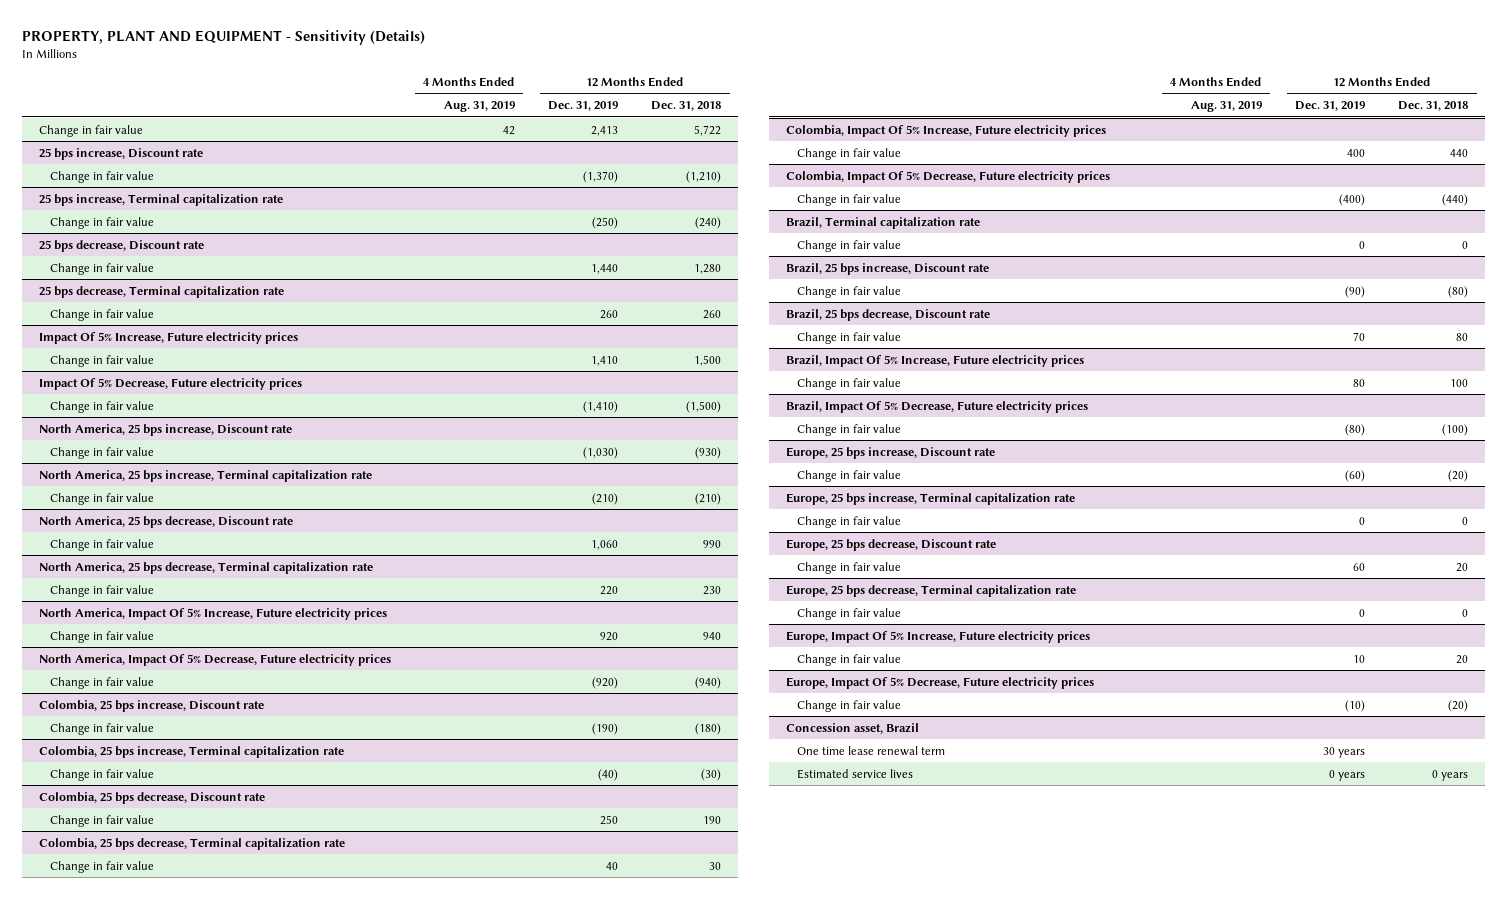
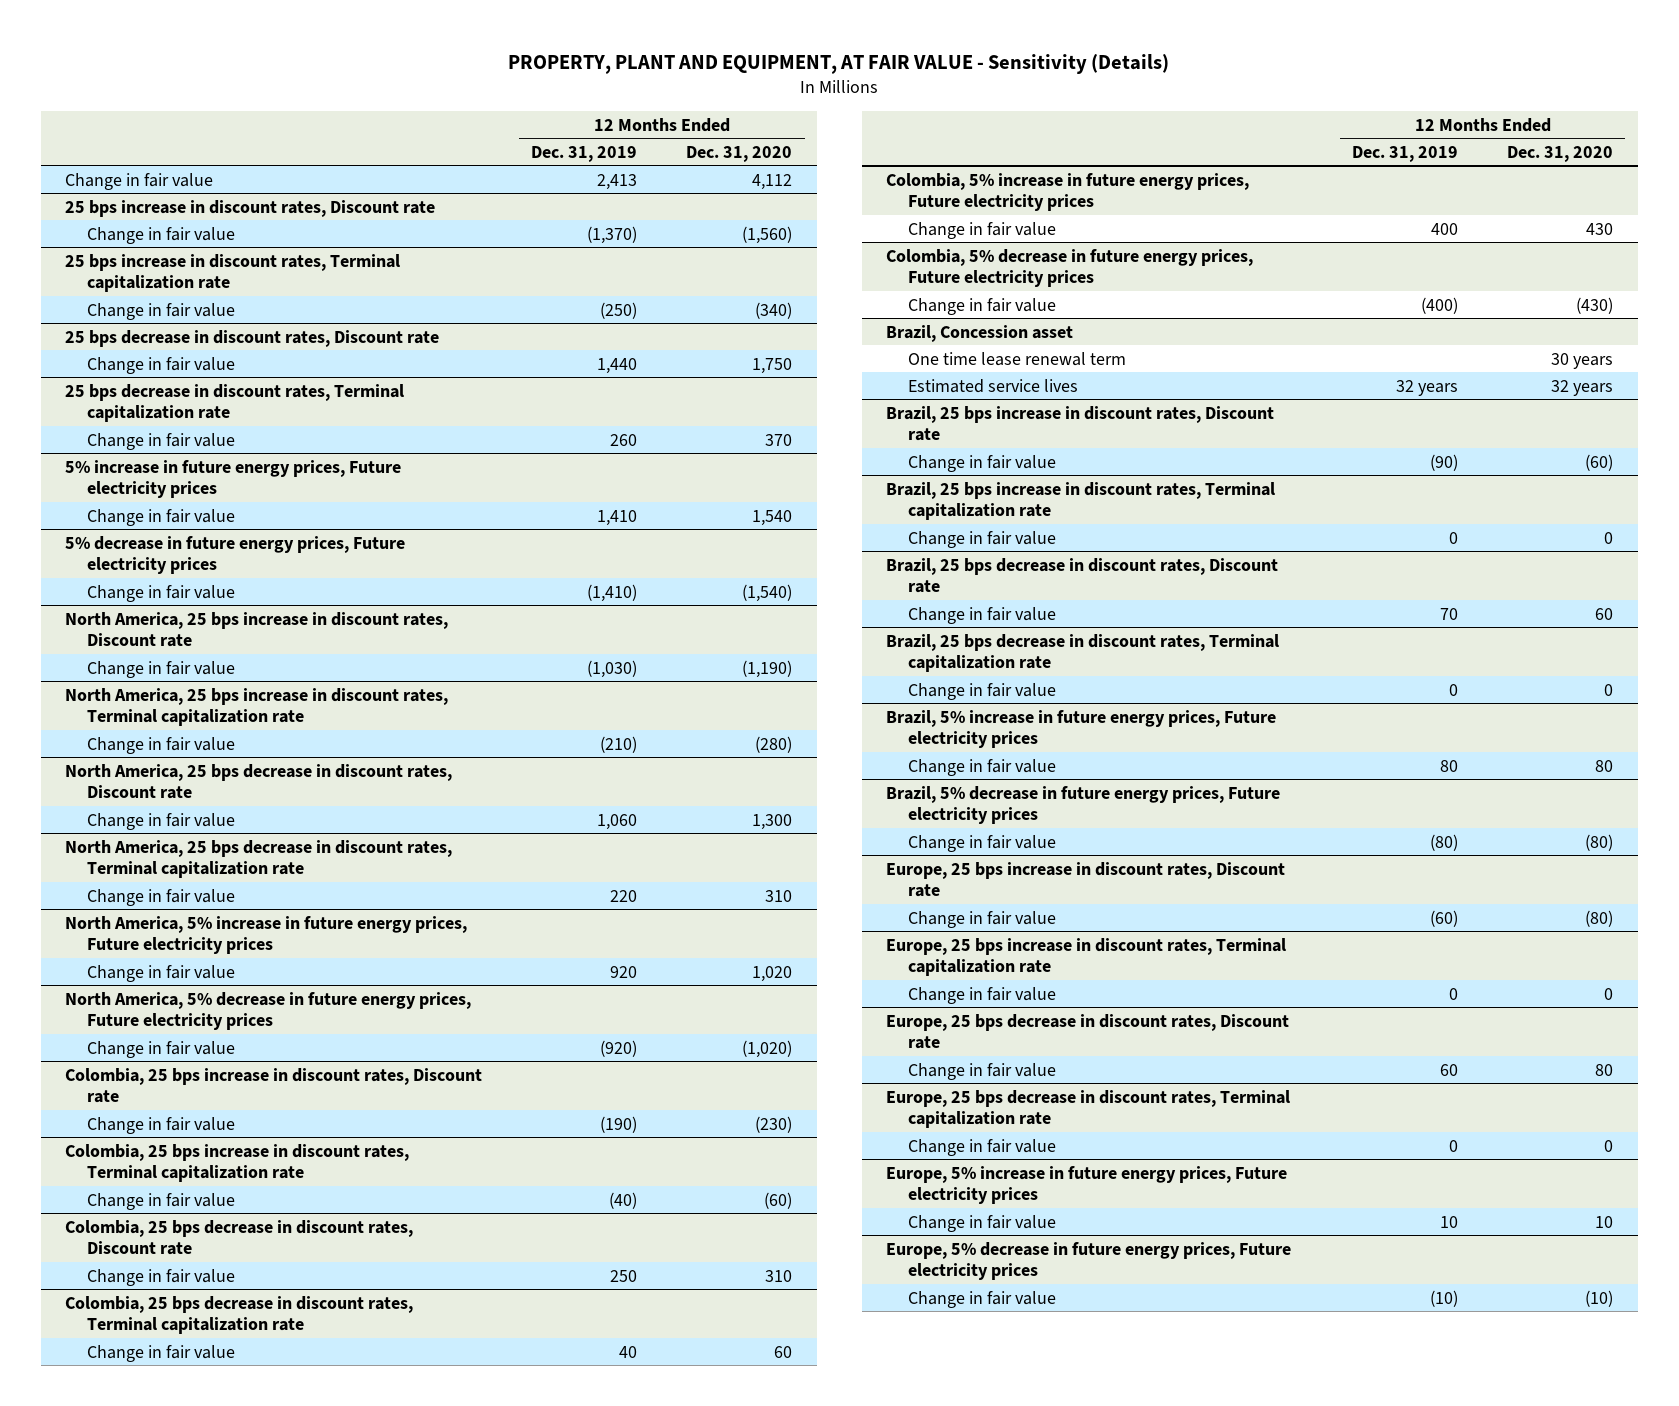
- PROPERTY, PLANT AND EQUIPMENT - Sensitivity (Details)
+ PROPERTY, PLANT AND EQUIPMENT, AT FAIR VALUE - Sensitivity (Details)
- | 4 Months Ended Aug. 31, 2019 | 12 Months Ended Dec. 31, 2019 | 12 Months Ended Dec. 31, 2018
+ | 12 Months Ended Dec. 31, 2019 | 12 Months Ended Dec. 31, 2020
- 25 bps increase, Discount rate
+ 25 bps increase in discount rates, Discount rate
- 25 bps increase, Terminal capitalization rate
+ 25 bps increase in discount rates, Terminal capitalization rate
- 25 bps decrease, Discount rate
+ 25 bps decrease in discount rates, Discount rate
- 25 bps decrease, Terminal capitalization rate
+ 25 bps decrease in discount rates, Terminal capitalization rate
- Impact Of 5% Increase, Future electricity prices
+ 5% increase in future energy prices, Future electricity prices
- Impact Of 5% Decrease, Future electricity prices
+ 5% decrease in future energy prices, Future electricity prices
- North America, 25 bps increase, Discount rate
+ North America, 25 bps increase in discount rates, Discount rate
- North America, 25 bps increase, Terminal capitalization rate
+ North America, 25 bps increase in discount rates, Terminal capitalization rate
- North America, 25 bps decrease, Discount rate
+ North America, 25 bps decrease in discount rates, Discount rate
- North America, 25 bps decrease, Terminal capitalization rate
+ North America, 25 bps decrease in discount rates, Terminal capitalization rate
- North America, Impact Of 5% Increase, Future electricity prices
+ North America, 5% increase in future energy prices, Future electricity prices
- North America, Impact Of 5% Decrease, Future electricity prices
+ North America, 5% decrease in future energy prices, Future electricity prices
- Colombia, 25 bps increase, Discount rate
+ Colombia, 25 bps increase in discount rates, Discount rate
- Colombia, 25 bps increase, Terminal capitalization rate
+ Colombia, 25 bps increase in discount rates, Terminal capitalization rate
- Colombia, 25 bps decrease, Discount rate
+ Colombia, 25 bps decrease in discount rates, Discount rate
- Colombia, 25 bps decrease, Terminal capitalization rate
+ Colombia, 25 bps decrease in discount rates, Terminal capitalization rate
- Colombia, Impact Of 5% Increase, Future electricity prices
+ Colombia, 5% increase in future energy prices, Future electricity prices
- Colombia, Impact Of 5% Decrease, Future electricity prices
+ Colombia, 5% decrease in future energy prices, Future electricity prices
- Brazil, Terminal capitalization rate
- Change in fair value | | 0 | 0
- Brazil, 25 bps increase, Discount rate
+ Brazil, Concession asset
+ One time lease renewal term | | 30 years
+ Estimated service lives | 32 years | 32 years
+ Brazil, 25 bps increase in discount rates, Discount rate
- Brazil, 25 bps decrease, Discount rate
+ Brazil, 25 bps increase in discount rates, Terminal capitalization rate
+ Change in fair value | 0 | 0
+ Brazil, 25 bps decrease in discount rates, Discount rate
- Brazil, Impact Of 5% Increase, Future electricity prices
+ Brazil, 25 bps decrease in discount rates, Terminal capitalization rate
+ Change in fair value | 0 | 0
+ Brazil, 5% increase in future energy prices, Future electricity prices
- Brazil, Impact Of 5% Decrease, Future electricity prices
+ Brazil, 5% decrease in future energy prices, Future electricity prices
- Europe, 25 bps increase, Discount rate
+ Europe, 25 bps increase in discount rates, Discount rate
- Europe, 25 bps increase, Terminal capitalization rate
+ Europe, 25 bps increase in discount rates, Terminal capitalization rate
- Europe, 25 bps decrease, Discount rate
+ Europe, 25 bps decrease in discount rates, Discount rate
- Europe, 25 bps decrease, Terminal capitalization rate
+ Europe, 25 bps decrease in discount rates, Terminal capitalization rate
- Europe, Impact Of 5% Increase, Future electricity prices
+ Europe, 5% increase in future energy prices, Future electricity prices
- Europe, Impact Of 5% Decrease, Future electricity prices
+ Europe, 5% decrease in future energy prices, Future electricity prices
- Concession asset, Brazil
- One time lease renewal term | | 30 years |
- Estimated service lives | | 0 years | 0 years

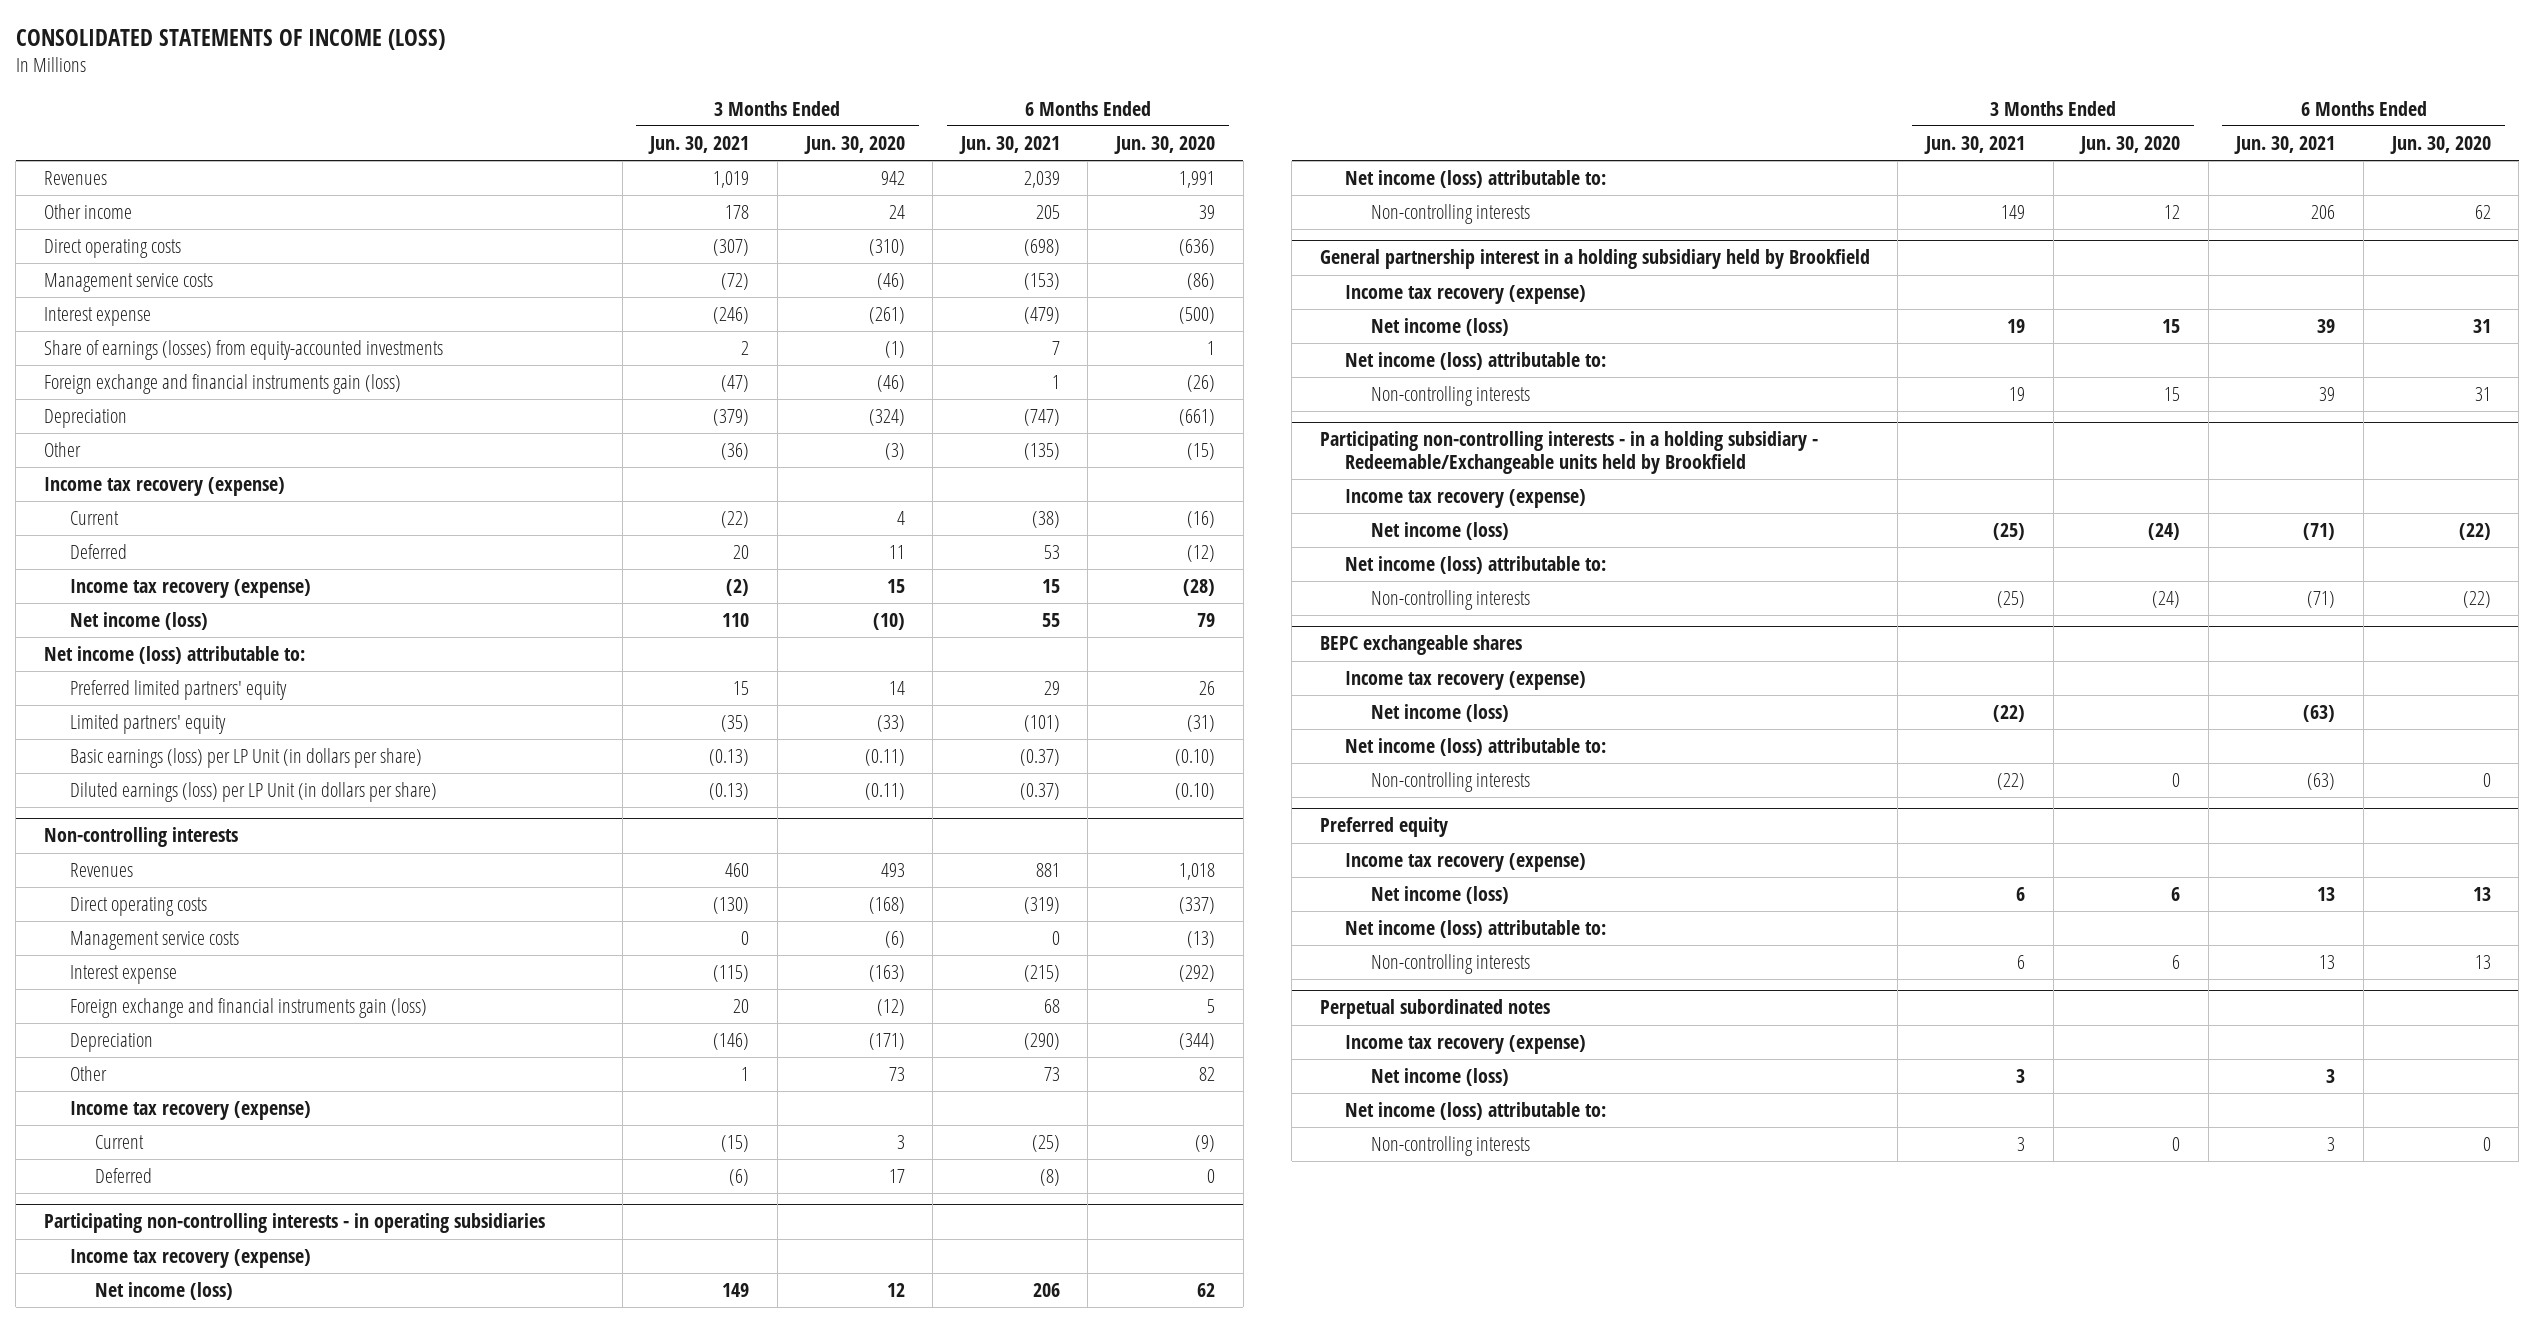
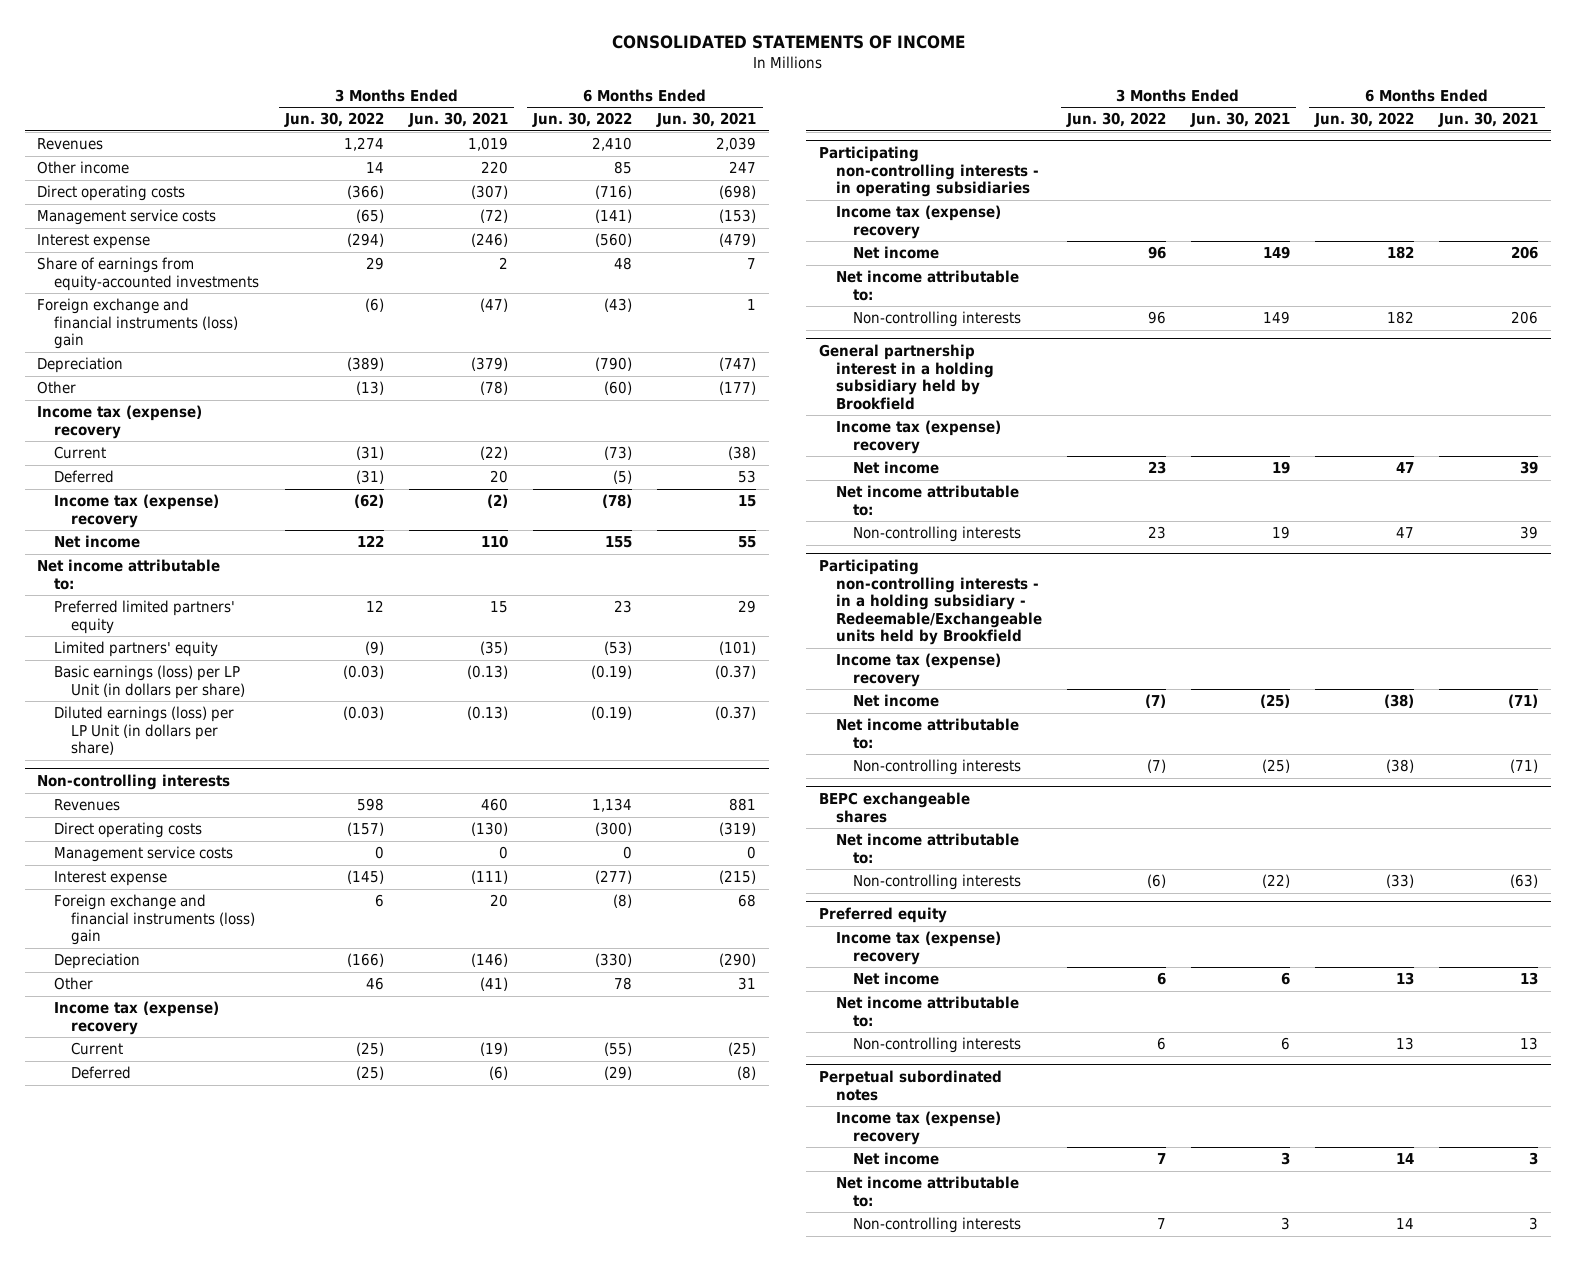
- CONSOLIDATED STATEMENTS OF INCOME (LOSS)
+ CONSOLIDATED STATEMENTS OF INCOME
- | 3 Months Ended Jun. 30, 2021 | 3 Months Ended Jun. 30, 2020 | 6 Months Ended Jun. 30, 2021 | 6 Months Ended Jun. 30, 2020
+ | 3 Months Ended Jun. 30, 2022 | 3 Months Ended Jun. 30, 2021 | 6 Months Ended Jun. 30, 2022 | 6 Months Ended Jun. 30, 2021
- Other income | 178 | 24 | 205 | 39
+ Other income | 14 | 220 | 85 | 247
- Share of earnings (losses) from equity-accounted investments | 2 | (1) | 7 | 1
- Foreign exchange and financial instruments gain (loss) | (47) | (46) | 1 | (26)
+ Share of earnings from equity-accounted investments | 29 | 2 | 48 | 7
+ Foreign exchange and financial instruments (loss) gain | (6) | (47) | (43) | 1
- Other | (36) | (3) | (135) | (15)
- Income tax recovery (expense)
+ Other | (13) | (78) | (60) | (177)
+ Income tax (expense) recovery
- Income tax recovery (expense) | (2) | 15 | 15 | (28)
- Net income (loss) | 110 | (10) | 55 | 79
- Net income (loss) attributable to:
+ Income tax (expense) recovery | (62) | (2) | (78) | 15
+ Net income | 122 | 110 | 155 | 55
+ Net income attributable to:
@ Non-controlling interests
- Interest expense | (115) | (163) | (215) | (292)
- Foreign exchange and financial instruments gain (loss) | 20 | (12) | 68 | 5
+ Interest expense | (145) | (111) | (277) | (215)
+ Foreign exchange and financial instruments (loss) gain | 6 | 20 | (8) | 68
- Other | 1 | 73 | 73 | 82
- Income tax recovery (expense)
- Current | (15) | 3 | (25) | (9)
+ Other | 46 | (41) | 78 | 31
+ Income tax (expense) recovery
+ Current | (25) | (19) | (55) | (25)
@ Participating non-controlling interests - in operating subsidiaries
- Income tax recovery (expense)
- Net income (loss) | 149 | 12 | 206 | 62
- Net income (loss) attributable to:
+ Income tax (expense) recovery
+ Net income | 96 | 149 | 182 | 206
+ Net income attributable to:
@ General partnership interest in a holding subsidiary held by Brookfield
- Income tax recovery (expense)
- Net income (loss) | 19 | 15 | 39 | 31
- Net income (loss) attributable to:
+ Income tax (expense) recovery
+ Net income | 23 | 19 | 47 | 39
+ Net income attributable to:
@ Participating non-controlling interests - in a holding subsidiary - Redeemable/Exchangeable units held by Brookfield
- Income tax recovery (expense)
- Net income (loss) | (25) | (24) | (71) | (22)
- Net income (loss) attributable to:
+ Income tax (expense) recovery
+ Net income | (7) | (25) | (38) | (71)
+ Net income attributable to:
@ BEPC exchangeable shares
- Income tax recovery (expense)
- Net income (loss) | (22) | | (63) |
- Net income (loss) attributable to:
+ Net income attributable to:
@ Preferred equity
- Income tax recovery (expense)
- Net income (loss) | 6 | 6 | 13 | 13
- Net income (loss) attributable to:
+ Income tax (expense) recovery
+ Net income | 6 | 6 | 13 | 13
+ Net income attributable to:
@ Perpetual subordinated notes
- Income tax recovery (expense)
- Net income (loss) | 3 | | 3 |
- Net income (loss) attributable to:
+ Income tax (expense) recovery
+ Net income | 7 | 3 | 14 | 3
+ Net income attributable to:

